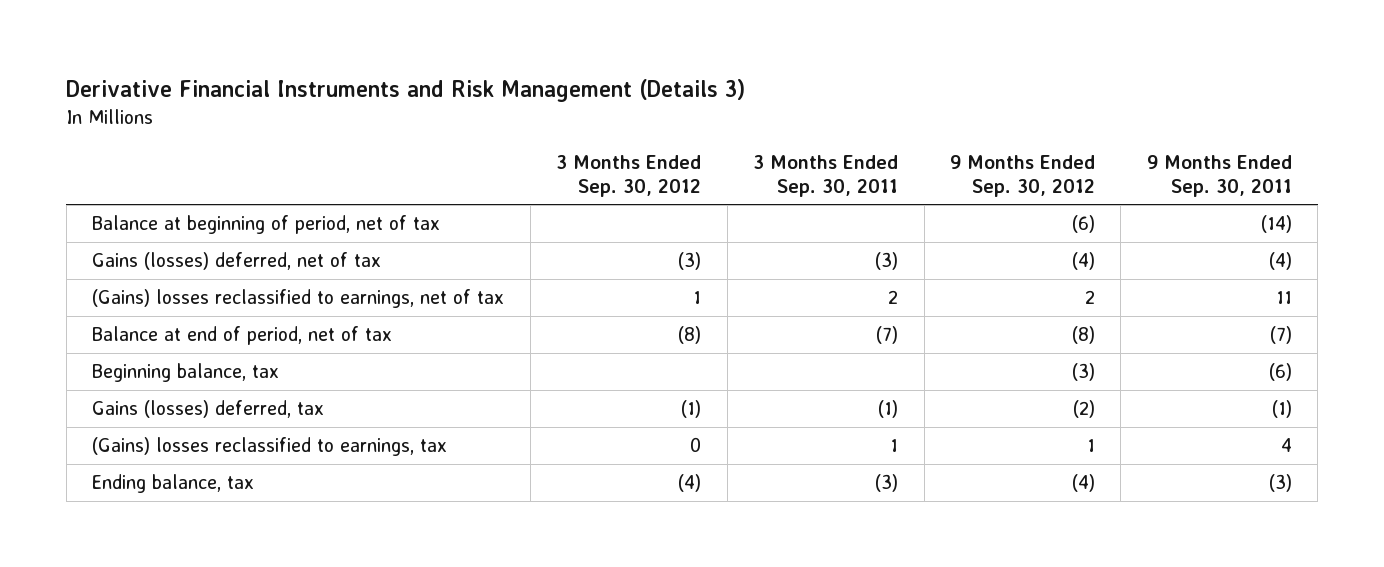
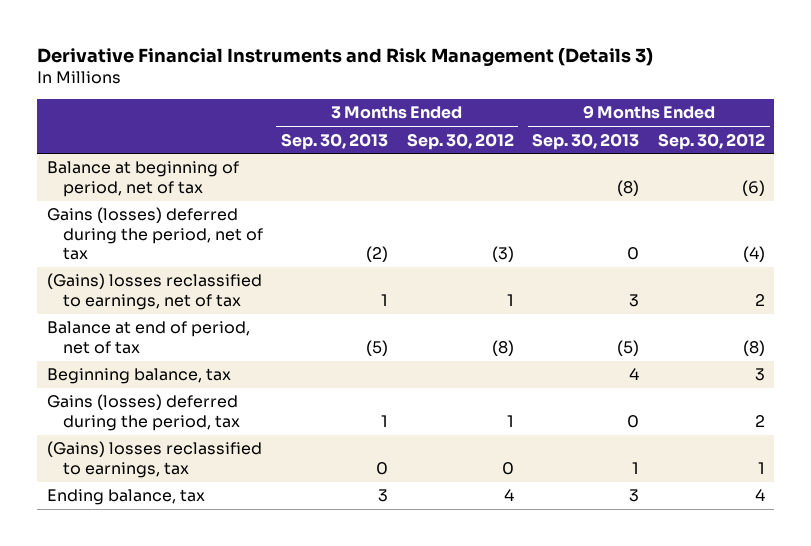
- | 3 Months Ended Sep. 30, 2012 | 3 Months Ended Sep. 30, 2011 | 9 Months Ended Sep. 30, 2012 | 9 Months Ended Sep. 30, 2011
+ | 3 Months Ended Sep. 30, 2013 | 3 Months Ended Sep. 30, 2012 | 9 Months Ended Sep. 30, 2013 | 9 Months Ended Sep. 30, 2012
- Gains (losses) deferred, net of tax | (3) | (3) | (4) | (4)
+ Gains (losses) deferred during the period, net of tax | (2) | (3) | 0 | (4)
- Beginning balance, tax | | | (3) | (6)
- Gains (losses) deferred, tax | (1) | (1) | (2) | (1)
+ Beginning balance, tax | | | 4 | 3
+ Gains (losses) deferred during the period, tax | 1 | 1 | 0 | 2
- Ending balance, tax | (4) | (3) | (4) | (3)
+ Ending balance, tax | 3 | 4 | 3 | 4

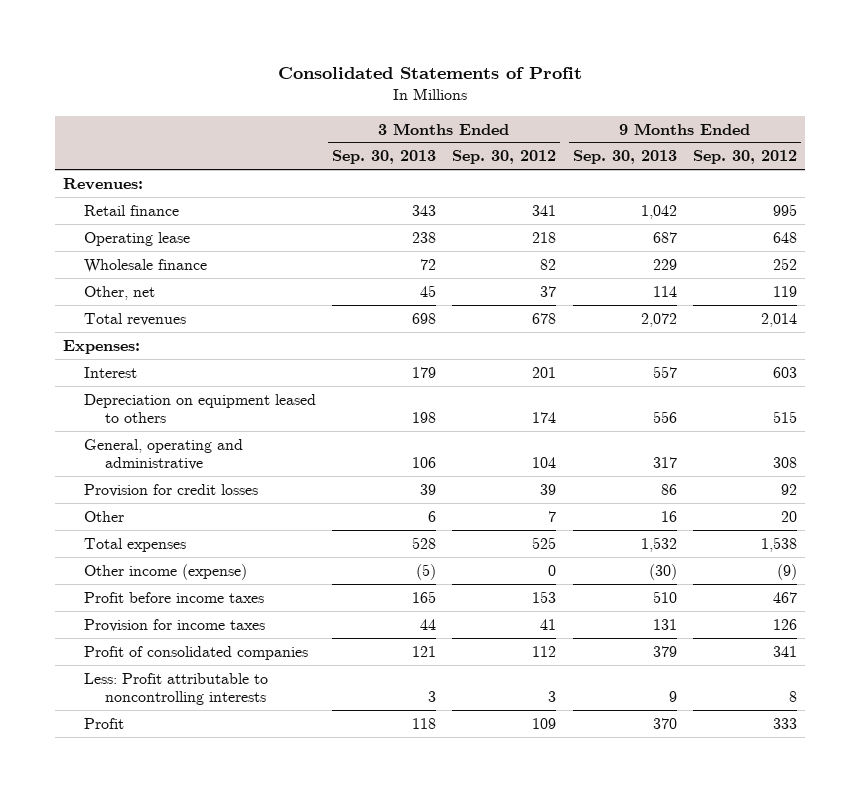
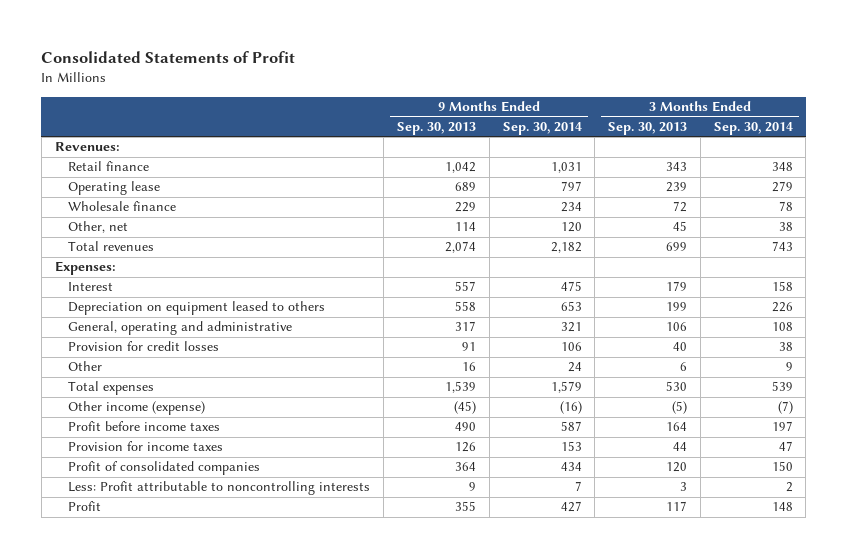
- | 3 Months Ended Sep. 30, 2013 | 3 Months Ended Sep. 30, 2012 | 9 Months Ended Sep. 30, 2013 | 9 Months Ended Sep. 30, 2012
+ | 9 Months Ended Sep. 30, 2013 | 9 Months Ended Sep. 30, 2014 | 3 Months Ended Sep. 30, 2013 | 3 Months Ended Sep. 30, 2014
- Operating lease | 238 | 218 | 687 | 648
+ Operating lease | 689 | 797 | 239 | 279
- Total revenues | 698 | 678 | 2,072 | 2,014
+ Total revenues | 2,074 | 2,182 | 699 | 743
- Depreciation on equipment leased to others | 198 | 174 | 556 | 515
+ Depreciation on equipment leased to others | 558 | 653 | 199 | 226
- Provision for credit losses | 39 | 39 | 86 | 92
+ Provision for credit losses | 91 | 106 | 40 | 38
- Total expenses | 528 | 525 | 1,532 | 1,538
- Other income (expense) | (5) | 0 | (30) | (9)
- Profit before income taxes | 165 | 153 | 510 | 467
- Provision for income taxes | 44 | 41 | 131 | 126
- Profit of consolidated companies | 121 | 112 | 379 | 341
+ Total expenses | 1,539 | 1,579 | 530 | 539
+ Other income (expense) | (45) | (16) | (5) | (7)
+ Profit before income taxes | 490 | 587 | 164 | 197
+ Provision for income taxes | 126 | 153 | 44 | 47
+ Profit of consolidated companies | 364 | 434 | 120 | 150
- Profit | 118 | 109 | 370 | 333
+ Profit | 355 | 427 | 117 | 148

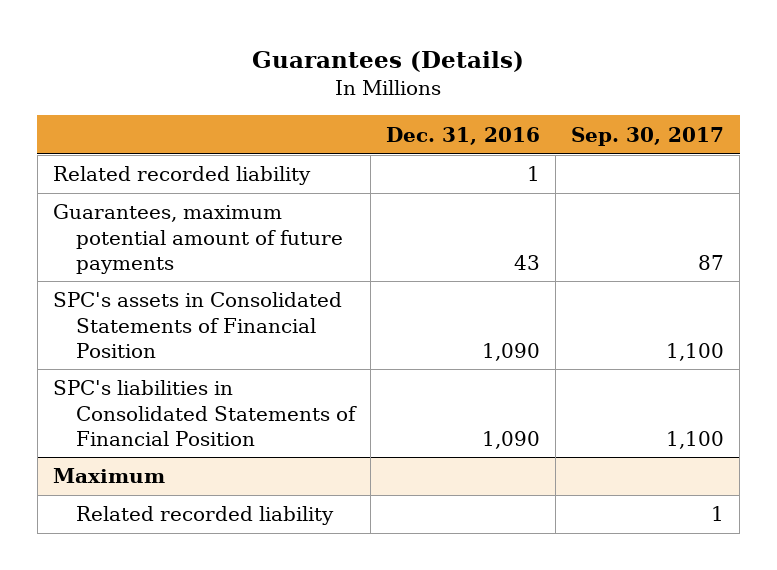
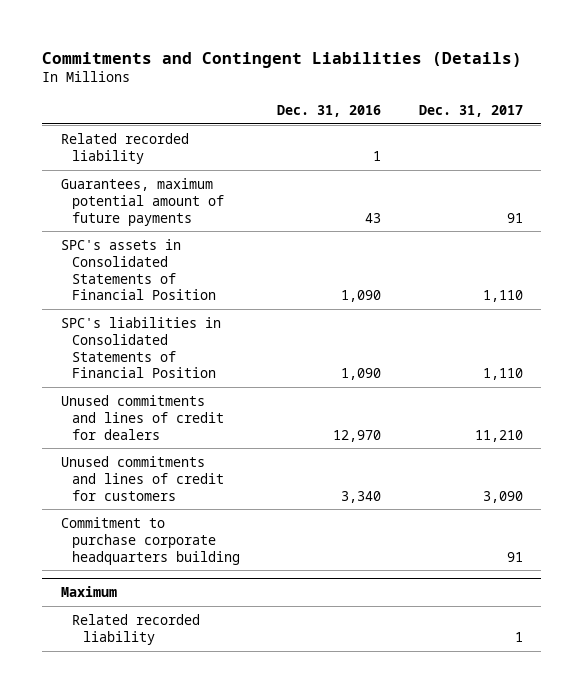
- Guarantees (Details)
+ Commitments and Contingent Liabilities (Details)
- | Dec. 31, 2016 | Sep. 30, 2017
+ | Dec. 31, 2016 | Dec. 31, 2017
+ Unused commitments and lines of credit for dealers | 12,970 | 11,210
+ Unused commitments and lines of credit for customers | 3,340 | 3,090
+ Commitment to purchase corporate headquarters building | | 91

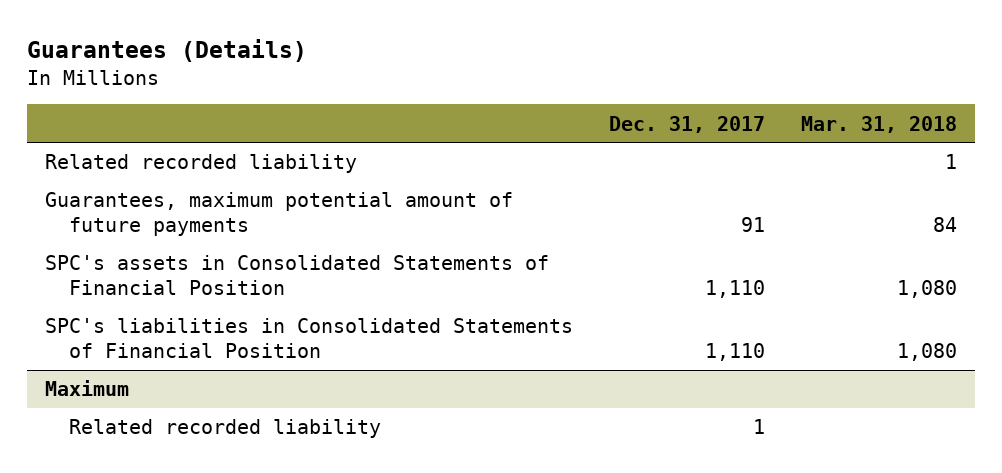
- Commitments and Contingent Liabilities (Details)
+ Guarantees (Details)
- | Dec. 31, 2016 | Dec. 31, 2017
+ | Dec. 31, 2017 | Mar. 31, 2018
- Unused commitments and lines of credit for dealers | 12,970 | 11,210
- Unused commitments and lines of credit for customers | 3,340 | 3,090
- Commitment to purchase corporate headquarters building | | 91

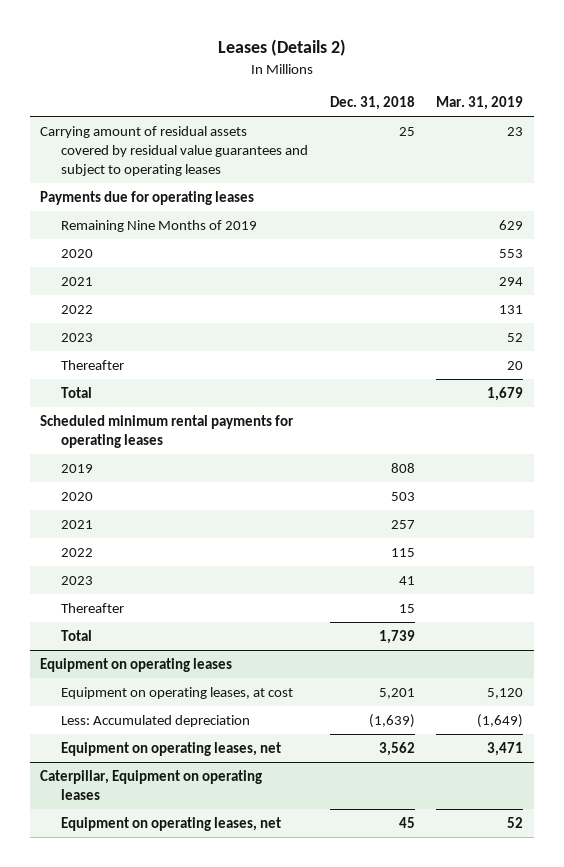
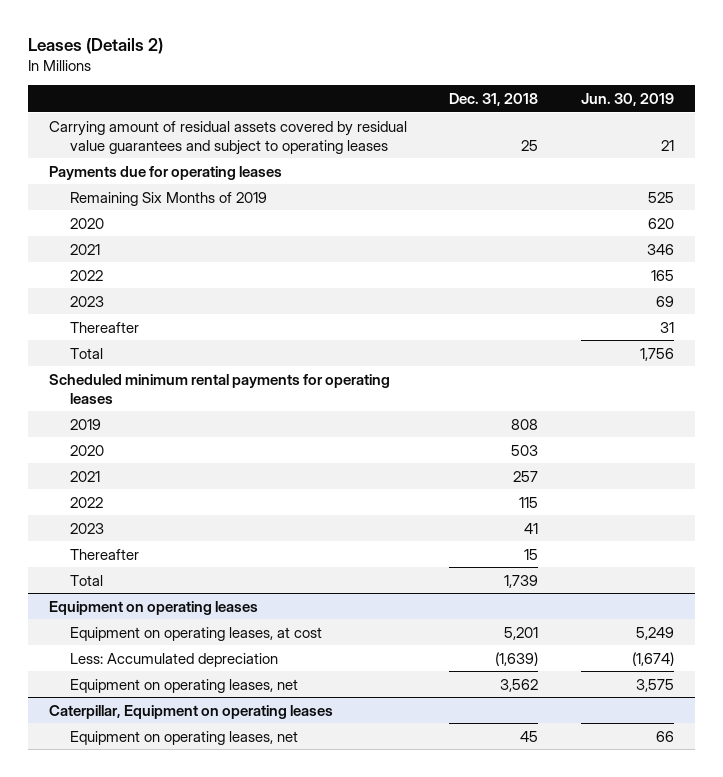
- | Dec. 31, 2018 | Mar. 31, 2019
+ | Dec. 31, 2018 | Jun. 30, 2019
- Remaining Nine Months of 2019 | | 629
+ Remaining Six Months of 2019 | | 525

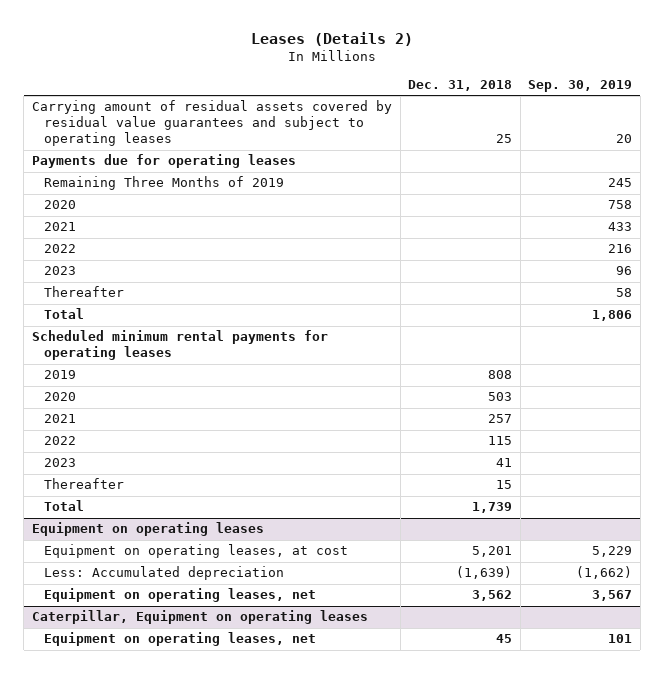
- | Dec. 31, 2018 | Jun. 30, 2019
+ | Dec. 31, 2018 | Sep. 30, 2019
- Remaining Six Months of 2019 | | 525
+ Remaining Three Months of 2019 | | 245

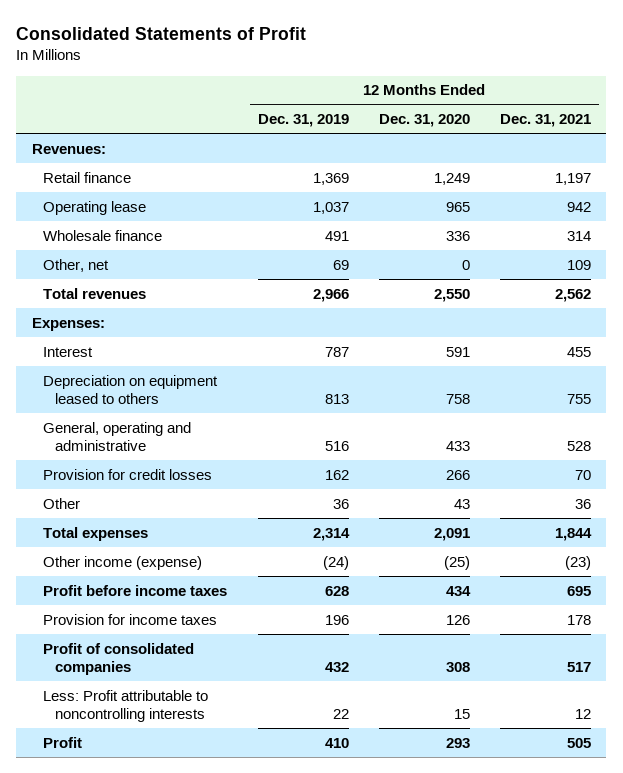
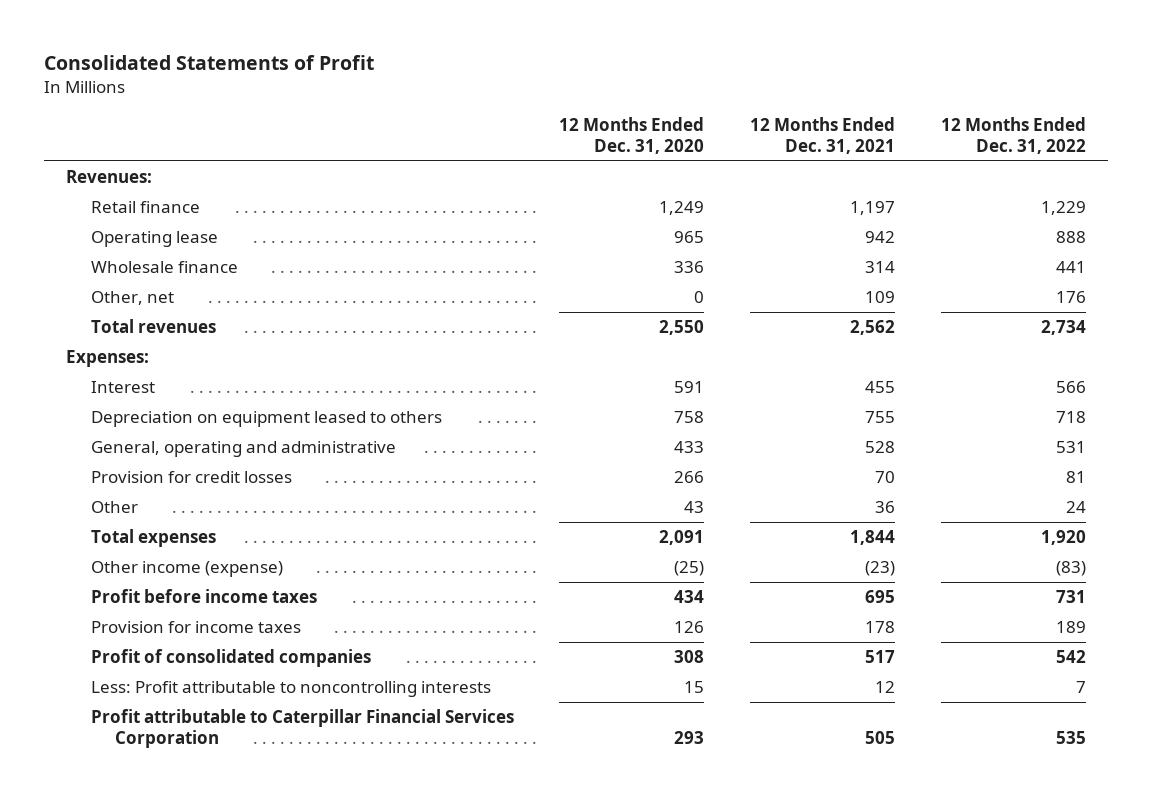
- | 12 Months Ended Dec. 31, 2019 | 12 Months Ended Dec. 31, 2020 | 12 Months Ended Dec. 31, 2021
+ | 12 Months Ended Dec. 31, 2020 | 12 Months Ended Dec. 31, 2021 | 12 Months Ended Dec. 31, 2022
- Profit | 410 | 293 | 505
+ Profit attributable to Caterpillar Financial Services Corporation | 293 | 505 | 535

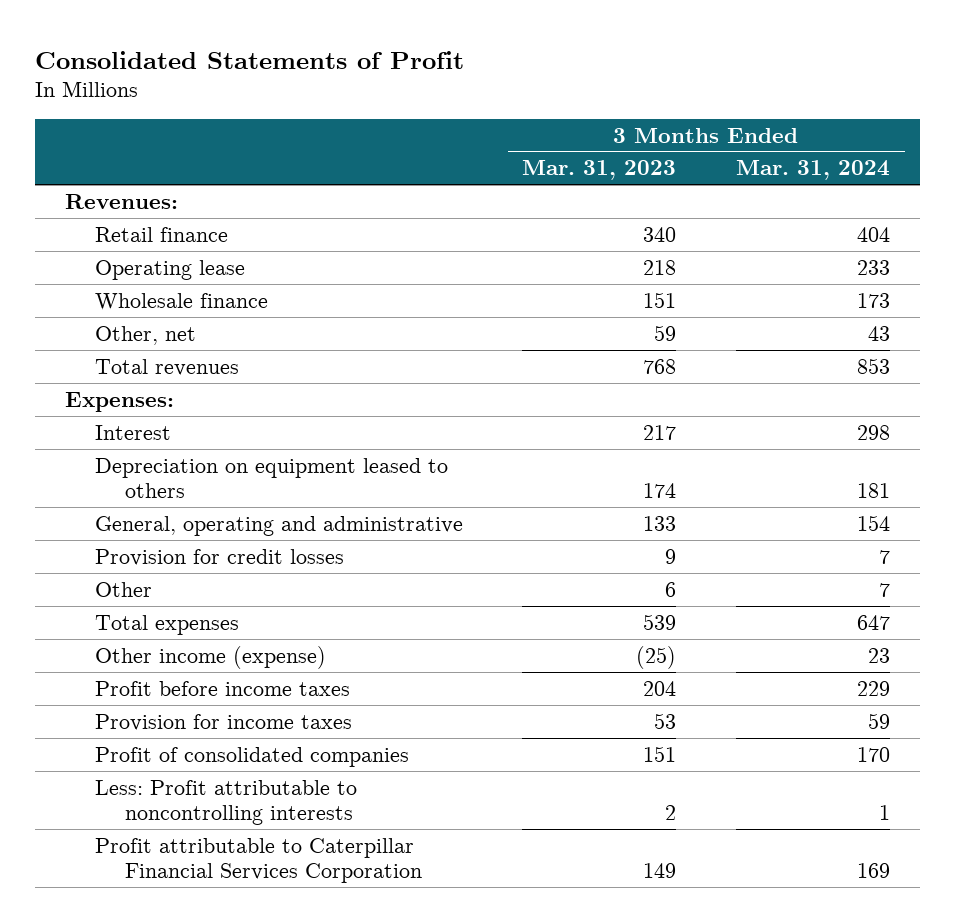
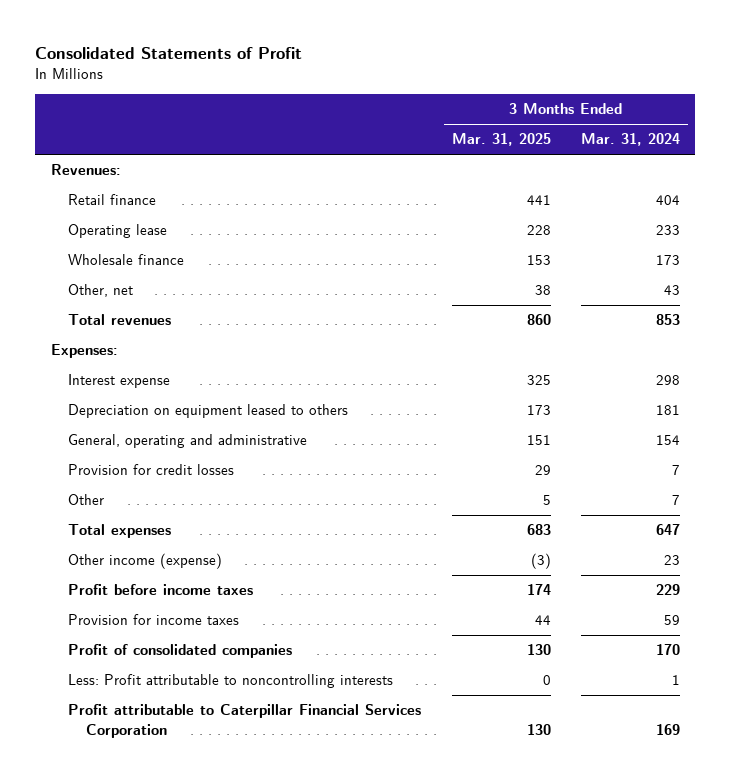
- | 3 Months Ended Mar. 31, 2023 | 3 Months Ended Mar. 31, 2024
+ | 3 Months Ended Mar. 31, 2025 | 3 Months Ended Mar. 31, 2024
- Interest | 217 | 298
+ Interest expense | 325 | 298

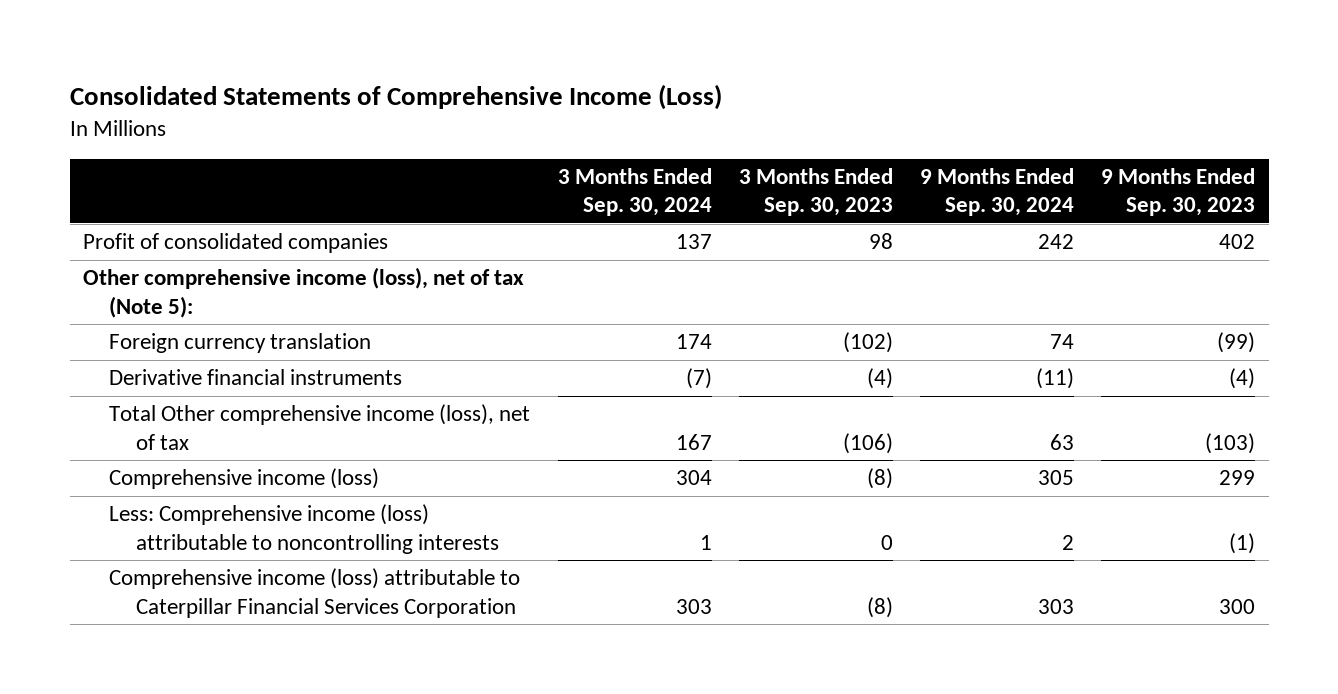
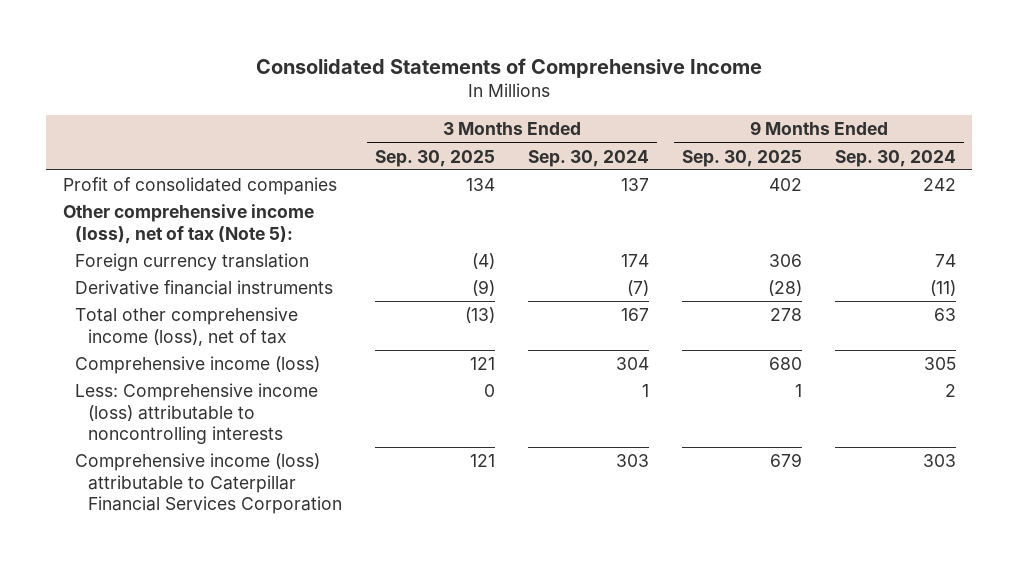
- Consolidated Statements of Comprehensive Income (Loss)
+ Consolidated Statements of Comprehensive Income
- | 3 Months Ended Sep. 30, 2024 | 3 Months Ended Sep. 30, 2023 | 9 Months Ended Sep. 30, 2024 | 9 Months Ended Sep. 30, 2023
+ | 3 Months Ended Sep. 30, 2025 | 3 Months Ended Sep. 30, 2024 | 9 Months Ended Sep. 30, 2025 | 9 Months Ended Sep. 30, 2024
- Total Other comprehensive income (loss), net of tax | 167 | (106) | 63 | (103)
+ Total other comprehensive income (loss), net of tax | (13) | 167 | 278 | 63

